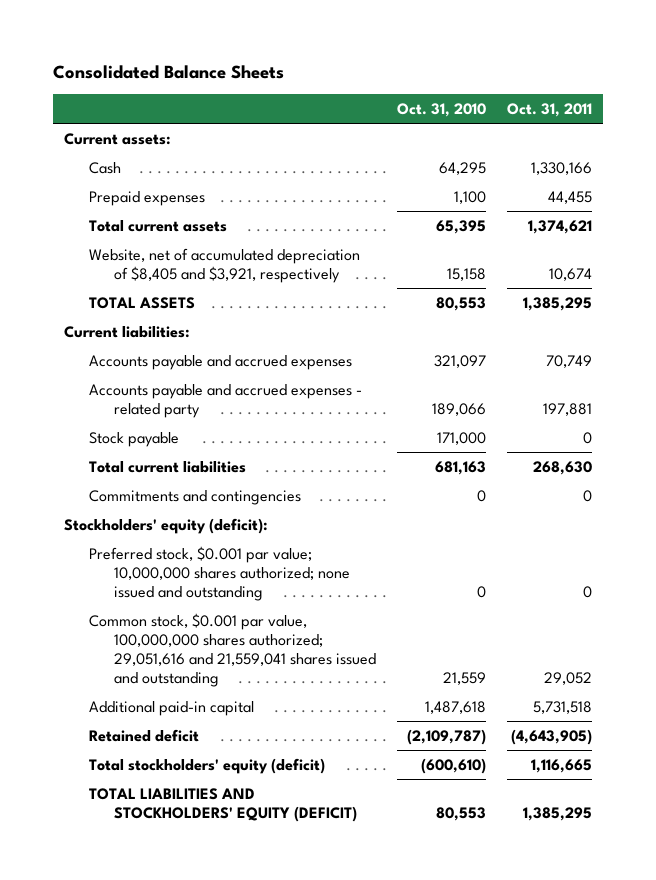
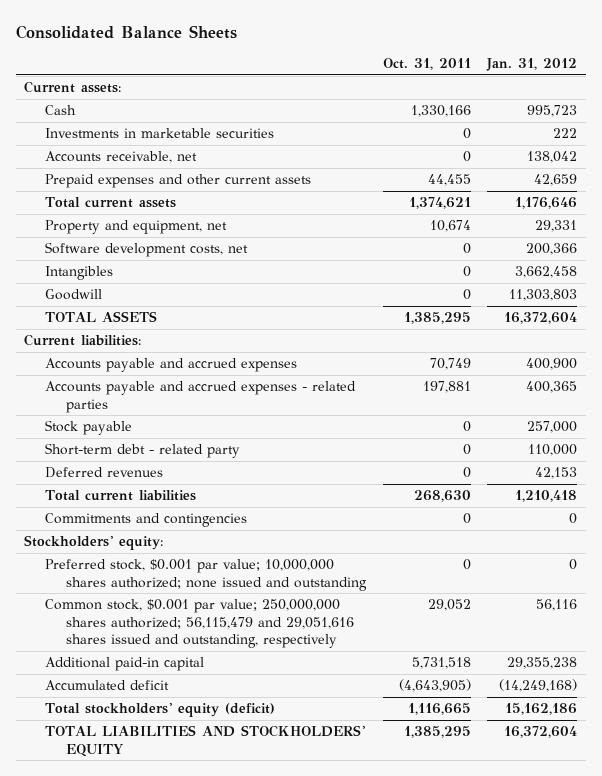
- | Oct. 31, 2010 | Oct. 31, 2011
+ | Oct. 31, 2011 | Jan. 31, 2012
- Prepaid expenses | 1,100 | 44,455
+ Investments in marketable securities | 0 | 222
+ Accounts receivable, net | 0 | 138,042
+ Prepaid expenses and other current assets | 44,455 | 42,659
- Website, net of accumulated depreciation of $8,405 and $3,921, respectively | 15,158 | 10,674
+ Property and equipment, net | 10,674 | 29,331
+ Software development costs, net | 0 | 200,366
+ Intangibles | 0 | 3,662,458
+ Goodwill | 0 | 11,303,803
- Accounts payable and accrued expenses - related party | 189,066 | 197,881
+ Accounts payable and accrued expenses - related parties | 197,881 | 400,365
+ Short-term debt - related party | 0 | 110,000
+ Deferred revenues | 0 | 42,153
- Stockholders' equity (deficit):
+ Stockholders' equity:
- Common stock, $0.001 par value, 100,000,000 shares authorized; 29,051,616 and 21,559,041 shares issued and outstanding | 21,559 | 29,052
+ Common stock, $0.001 par value; 250,000,000 shares authorized; 56,115,479 and 29,051,616 shares issued and outstanding, respectively | 29,052 | 56,116
- Retained deficit | (2,109,787) | (4,643,905)
+ Accumulated deficit | (4,643,905) | (14,249,168)
- TOTAL LIABILITIES AND STOCKHOLDERS' EQUITY (DEFICIT) | 80,553 | 1,385,295
+ TOTAL LIABILITIES AND STOCKHOLDERS' EQUITY | 1,385,295 | 16,372,604

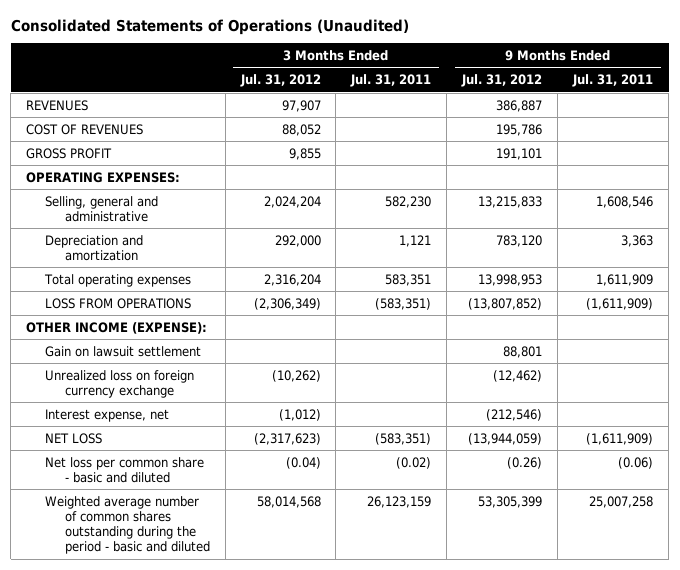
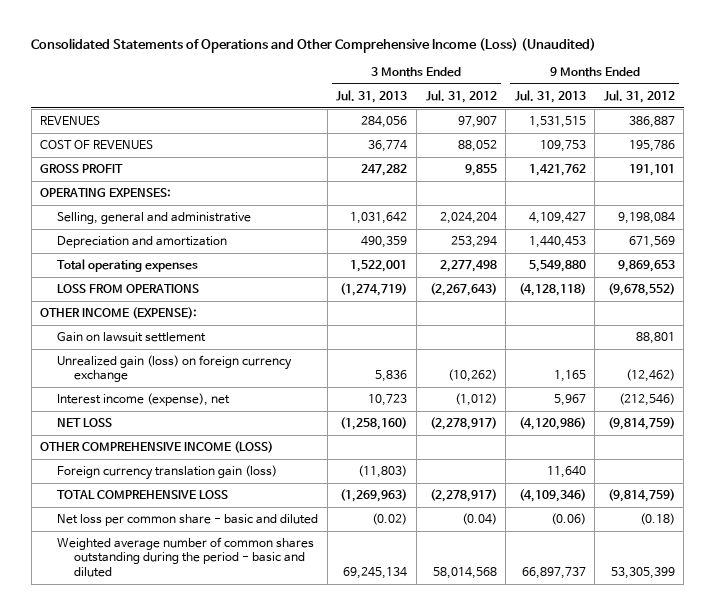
- Consolidated Statements of Operations (Unaudited)
+ Consolidated Statements of Operations and Other Comprehensive Income (Loss) (Unaudited)
- | 3 Months Ended Jul. 31, 2012 | 3 Months Ended Jul. 31, 2011 | 9 Months Ended Jul. 31, 2012 | 9 Months Ended Jul. 31, 2011
+ | 3 Months Ended Jul. 31, 2013 | 3 Months Ended Jul. 31, 2012 | 9 Months Ended Jul. 31, 2013 | 9 Months Ended Jul. 31, 2012
- Selling, general and administrative | 2,024,204 | 582,230 | 13,215,833 | 1,608,546
- Depreciation and amortization | 292,000 | 1,121 | 783,120 | 3,363
- Total operating expenses | 2,316,204 | 583,351 | 13,998,953 | 1,611,909
- LOSS FROM OPERATIONS | (2,306,349) | (583,351) | (13,807,852) | (1,611,909)
+ Selling, general and administrative | 1,031,642 | 2,024,204 | 4,109,427 | 9,198,084
+ Depreciation and amortization | 490,359 | 253,294 | 1,440,453 | 671,569
+ Total operating expenses | 1,522,001 | 2,277,498 | 5,549,880 | 9,869,653
+ LOSS FROM OPERATIONS | (1,274,719) | (2,267,643) | (4,128,118) | (9,678,552)
- Unrealized loss on foreign currency exchange | (10,262) | | (12,462) |
- Interest expense, net | (1,012) | | (212,546) |
- NET LOSS | (2,317,623) | (583,351) | (13,944,059) | (1,611,909)
- Net loss per common share - basic and diluted | (0.04) | (0.02) | (0.26) | (0.06)
+ Unrealized gain (loss) on foreign currency exchange | 5,836 | (10,262) | 1,165 | (12,462)
+ Interest income (expense), net | 10,723 | (1,012) | 5,967 | (212,546)
+ NET LOSS | (1,258,160) | (2,278,917) | (4,120,986) | (9,814,759)
+ OTHER COMPREHENSIVE INCOME (LOSS)
+ Foreign currency translation gain (loss) | (11,803) | | 11,640 |
+ TOTAL COMPREHENSIVE LOSS | (1,269,963) | (2,278,917) | (4,109,346) | (9,814,759)
+ Net loss per common share - basic and diluted | (0.02) | (0.04) | (0.06) | (0.18)

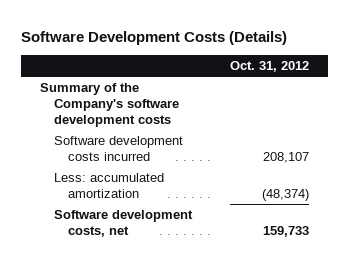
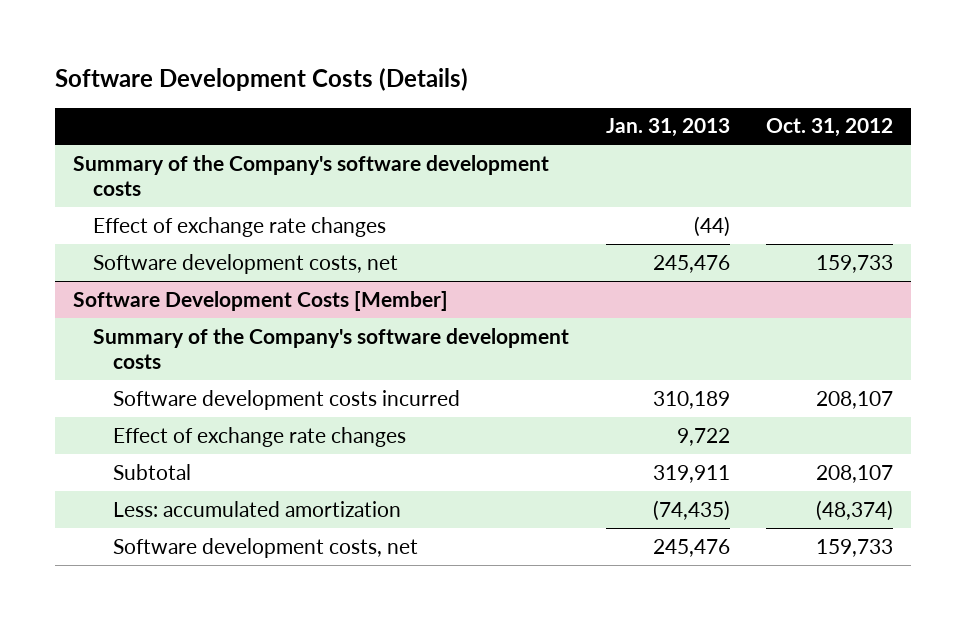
- | Oct. 31, 2012
+ | Jan. 31, 2013 | Oct. 31, 2012
+ Effect of exchange rate changes | (44) |
+ Software development costs, net | 245,476 | 159,733
+ Software Development Costs [Member]
+ Summary of the Company's software development costs
+ Effect of exchange rate changes | 9,722 |
+ Subtotal | 319,911 | 208,107

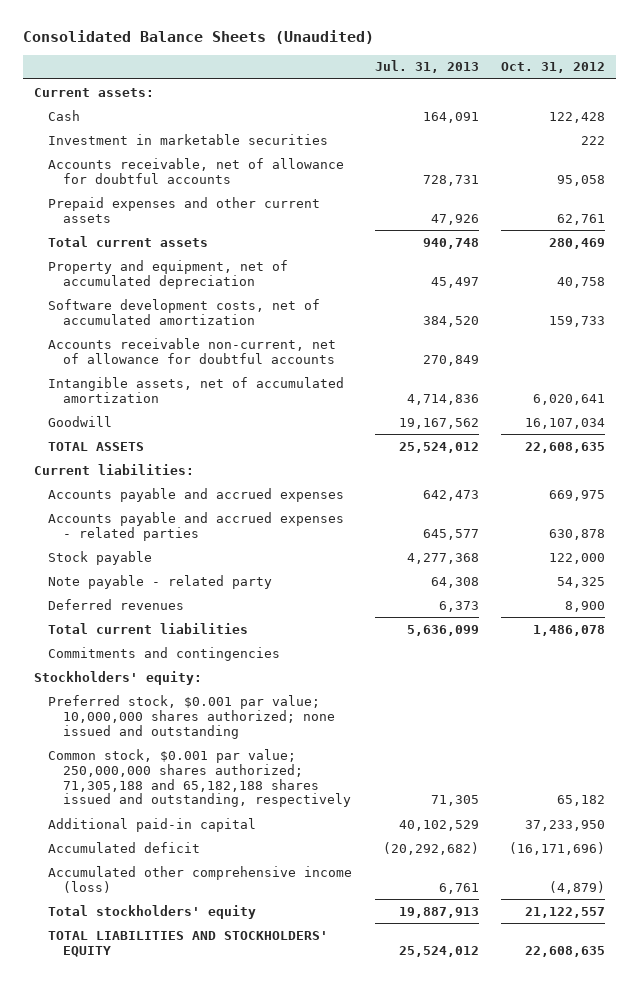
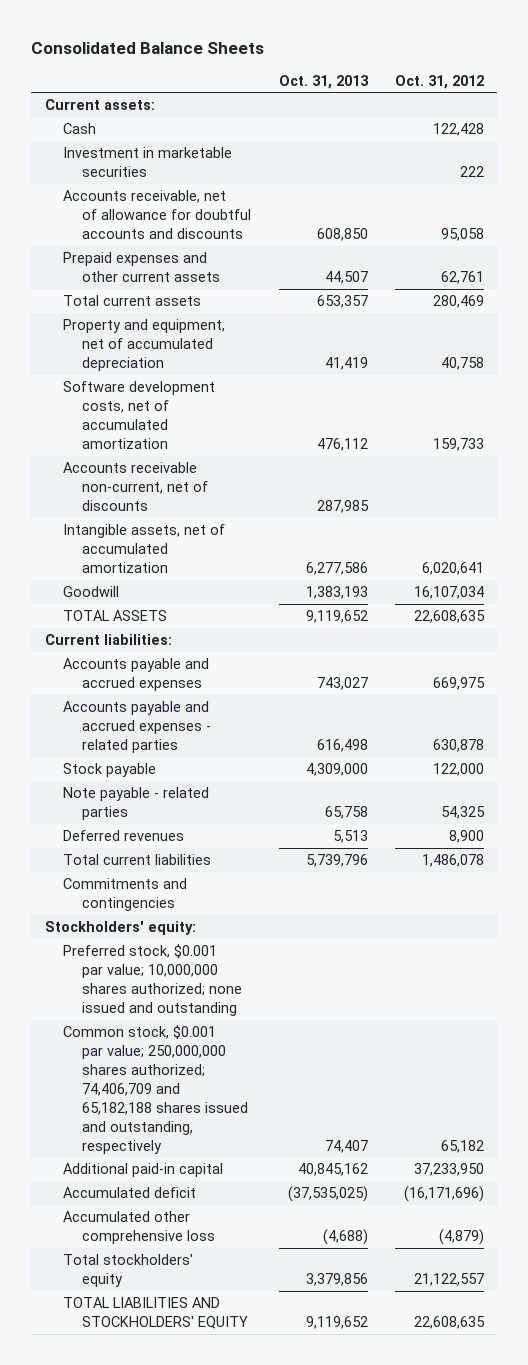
- Consolidated Balance Sheets (Unaudited)
+ Consolidated Balance Sheets
- | Jul. 31, 2013 | Oct. 31, 2012
+ | Oct. 31, 2013 | Oct. 31, 2012
- Accounts receivable, net of allowance for doubtful accounts | 728,731 | 95,058
+ Accounts receivable, net of allowance for doubtful accounts and discounts | 608,850 | 95,058
- Accounts receivable non-current, net of allowance for doubtful accounts | 270,849 |
+ Accounts receivable non-current, net of discounts | 287,985 |
- Note payable - related party | 64,308 | 54,325
+ Note payable - related parties | 65,758 | 54,325
- Common stock, $0.001 par value; 250,000,000 shares authorized; 71,305,188 and 65,182,188 shares issued and outstanding, respectively | 71,305 | 65,182
+ Common stock, $0.001 par value; 250,000,000 shares authorized; 74,406,709 and 65,182,188 shares issued and outstanding, respectively | 74,407 | 65,182
- Accumulated other comprehensive income (loss) | 6,761 | (4,879)
+ Accumulated other comprehensive loss | (4,688) | (4,879)

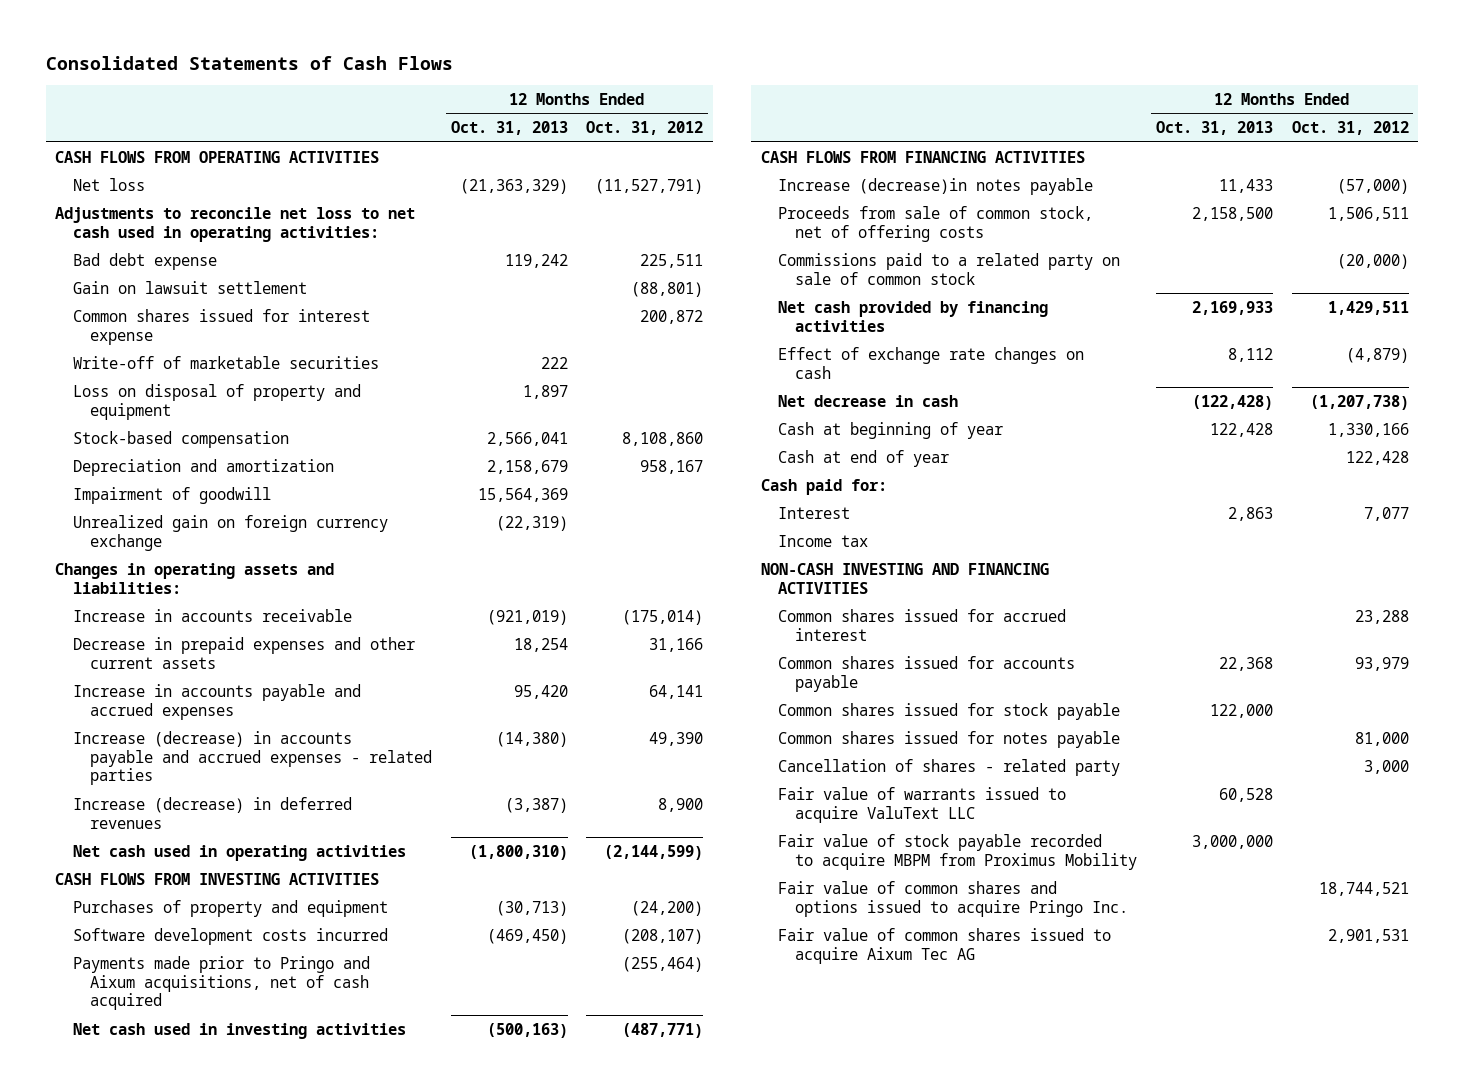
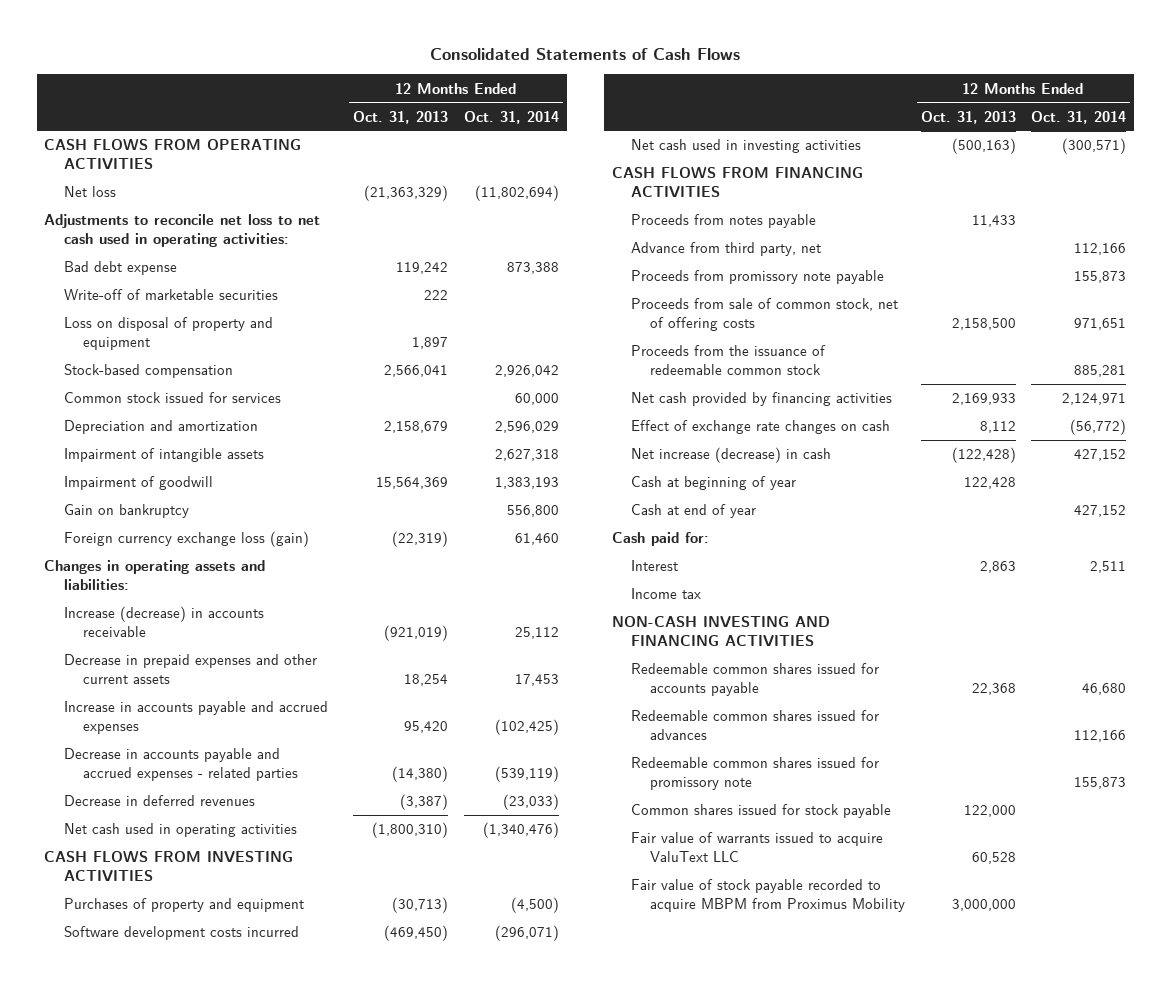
- | 12 Months Ended Oct. 31, 2013 | 12 Months Ended Oct. 31, 2012
+ | 12 Months Ended Oct. 31, 2013 | 12 Months Ended Oct. 31, 2014
- Gain on lawsuit settlement | | (88,801)
- Common shares issued for interest expense | | 200,872
+ Common stock issued for services | | 60,000
+ Impairment of intangible assets | | 2,627,318
- Unrealized gain on foreign currency exchange | (22,319) |
+ Gain on bankruptcy | | 556,800
+ Foreign currency exchange loss (gain) | (22,319) | 61,460
- Increase in accounts receivable | (921,019) | (175,014)
+ Increase (decrease) in accounts receivable | (921,019) | 25,112
- Increase (decrease) in accounts payable and accrued expenses - related parties | (14,380) | 49,390
- Increase (decrease) in deferred revenues | (3,387) | 8,900
+ Decrease in accounts payable and accrued expenses - related parties | (14,380) | (539,119)
+ Decrease in deferred revenues | (3,387) | (23,033)
- Payments made prior to Pringo and Aixum acquisitions, net of cash acquired | | (255,464)
- Increase (decrease)in notes payable | 11,433 | (57,000)
+ Proceeds from notes payable | 11,433 |
+ Advance from third party, net | | 112,166
+ Proceeds from promissory note payable | | 155,873
- Commissions paid to a related party on sale of common stock | | (20,000)
+ Proceeds from the issuance of redeemable common stock | | 885,281
- Net decrease in cash | (122,428) | (1,207,738)
+ Net increase (decrease) in cash | (122,428) | 427,152
- Common shares issued for accrued interest | | 23,288
- Common shares issued for accounts payable | 22,368 | 93,979
+ Redeemable common shares issued for accounts payable | 22,368 | 46,680
+ Redeemable common shares issued for advances | | 112,166
+ Redeemable common shares issued for promissory note | | 155,873
- Common shares issued for notes payable | | 81,000
- Cancellation of shares - related party | | 3,000
- Fair value of common shares and options issued to acquire Pringo Inc. | | 18,744,521
- Fair value of common shares issued to acquire Aixum Tec AG | | 2,901,531

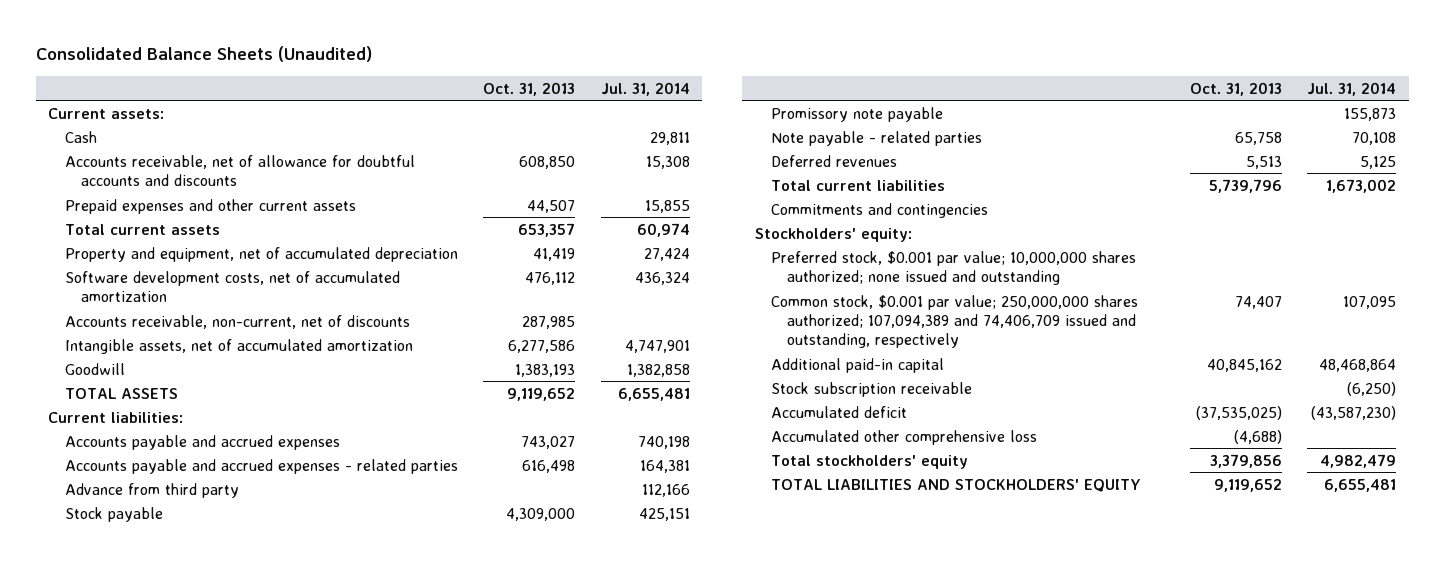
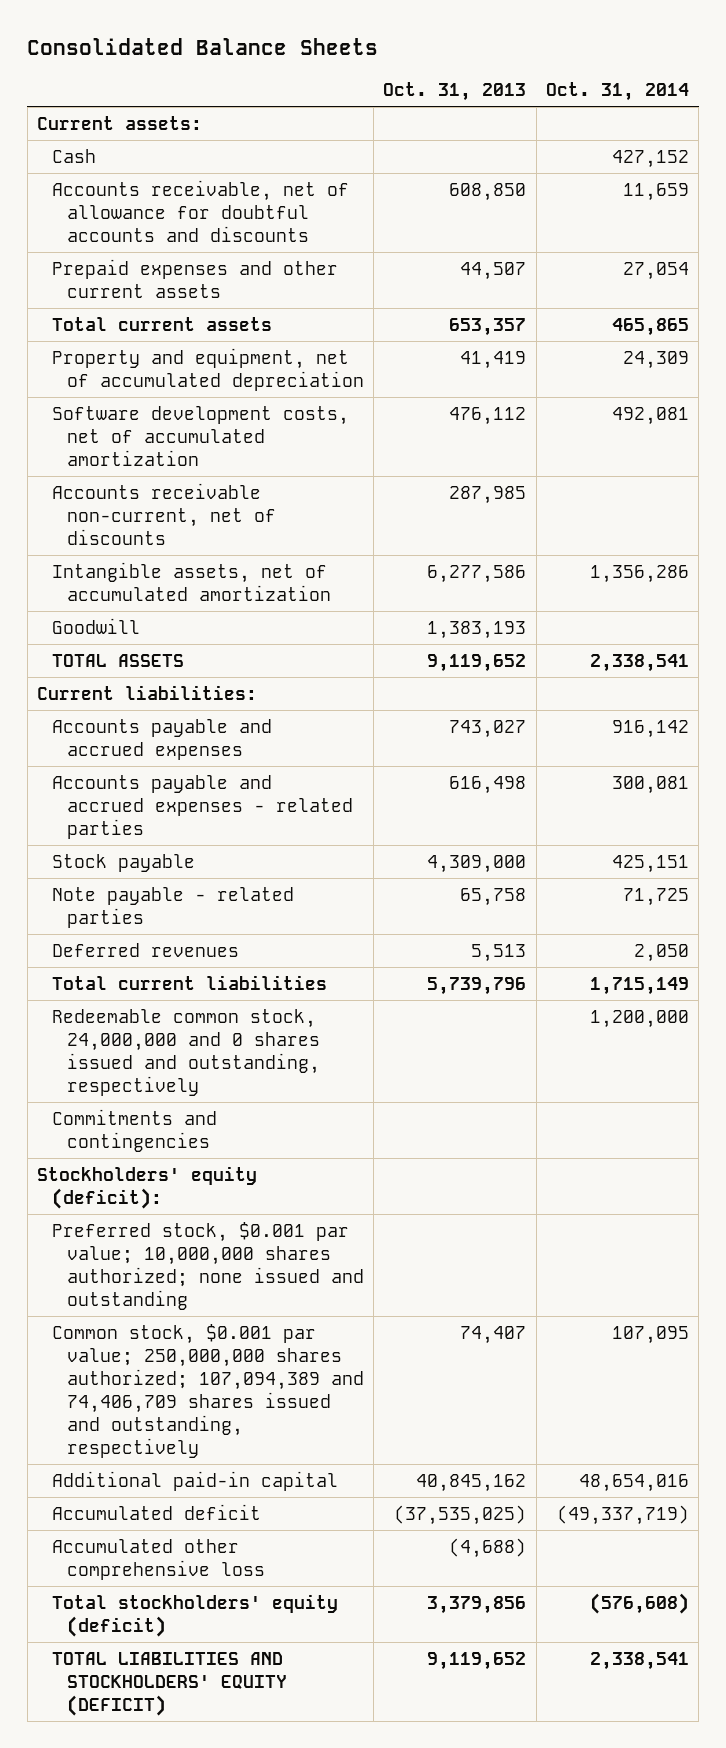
- Consolidated Balance Sheets (Unaudited)
+ Consolidated Balance Sheets
- | Oct. 31, 2013 | Jul. 31, 2014
+ | Oct. 31, 2013 | Oct. 31, 2014
- Accounts receivable, non-current, net of discounts | 287,985 |
+ Accounts receivable non-current, net of discounts | 287,985 |
- Advance from third party | | 112,166
- Promissory note payable | | 155,873
+ Redeemable common stock, 24,000,000 and 0 shares issued and outstanding, respectively | | 1,200,000
- Stockholders' equity:
+ Stockholders' equity (deficit):
- Common stock, $0.001 par value; 250,000,000 shares authorized; 107,094,389 and 74,406,709 issued and outstanding, respectively | 74,407 | 107,095
+ Common stock, $0.001 par value; 250,000,000 shares authorized; 107,094,389 and 74,406,709 shares issued and outstanding, respectively | 74,407 | 107,095
- Stock subscription receivable | | (6,250)
- Total stockholders' equity | 3,379,856 | 4,982,479
- TOTAL LIABILITIES AND STOCKHOLDERS' EQUITY | 9,119,652 | 6,655,481
+ Total stockholders' equity (deficit) | 3,379,856 | (576,608)
+ TOTAL LIABILITIES AND STOCKHOLDERS' EQUITY (DEFICIT) | 9,119,652 | 2,338,541

